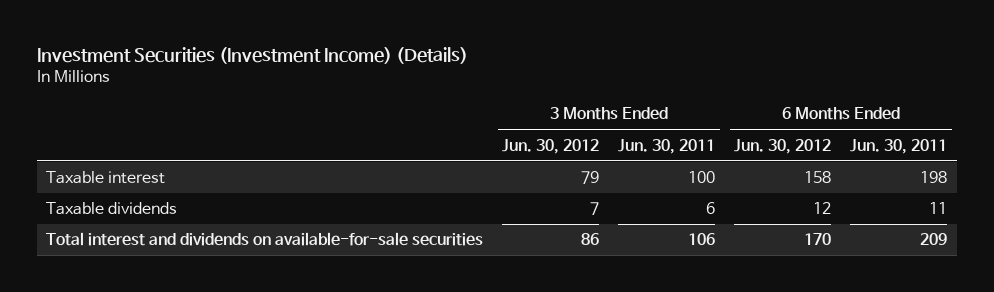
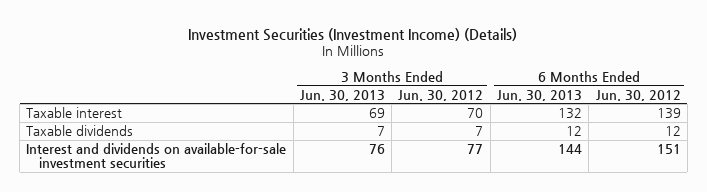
- | 3 Months Ended Jun. 30, 2012 | 3 Months Ended Jun. 30, 2011 | 6 Months Ended Jun. 30, 2012 | 6 Months Ended Jun. 30, 2011
+ | 3 Months Ended Jun. 30, 2013 | 3 Months Ended Jun. 30, 2012 | 6 Months Ended Jun. 30, 2013 | 6 Months Ended Jun. 30, 2012
- Taxable interest | 79 | 100 | 158 | 198
+ Taxable interest | 69 | 70 | 132 | 139
- Total interest and dividends on available-for-sale securities | 86 | 106 | 170 | 209
+ Interest and dividends on available-for-sale investment securities | 76 | 77 | 144 | 151

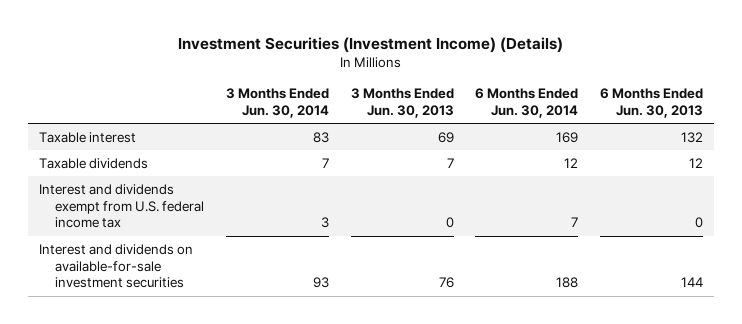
- | 3 Months Ended Jun. 30, 2013 | 3 Months Ended Jun. 30, 2012 | 6 Months Ended Jun. 30, 2013 | 6 Months Ended Jun. 30, 2012
+ | 3 Months Ended Jun. 30, 2014 | 3 Months Ended Jun. 30, 2013 | 6 Months Ended Jun. 30, 2014 | 6 Months Ended Jun. 30, 2013
+ Interest and dividends exempt from U.S. federal income tax | 3 | 0 | 7 | 0

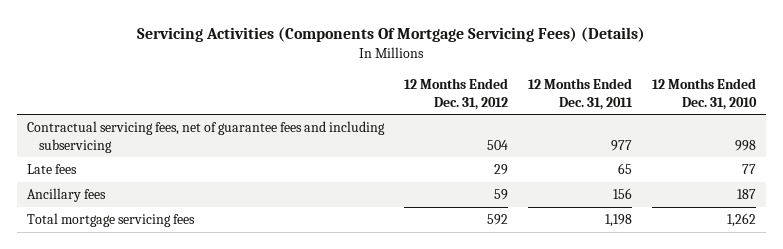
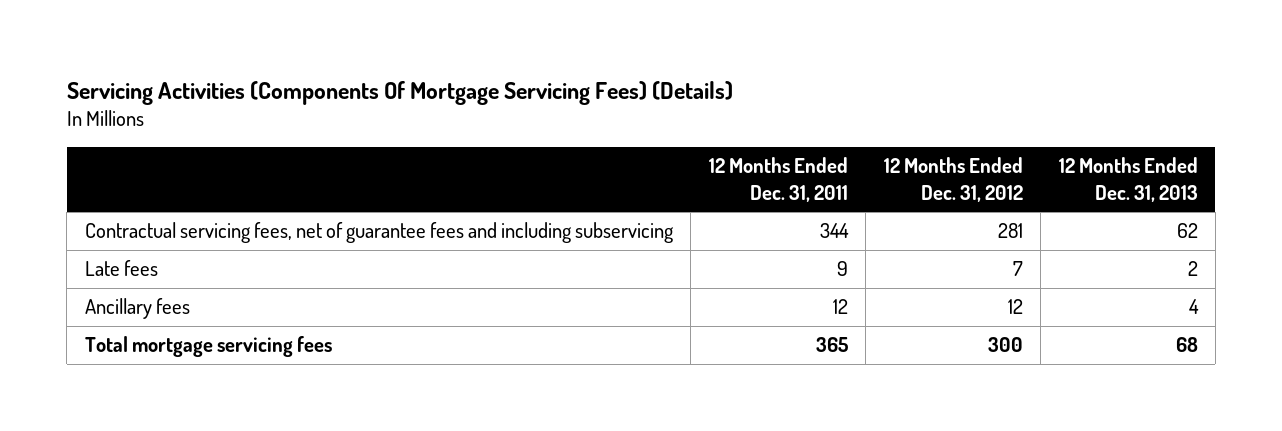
- | 12 Months Ended Dec. 31, 2012 | 12 Months Ended Dec. 31, 2011 | 12 Months Ended Dec. 31, 2010
+ | 12 Months Ended Dec. 31, 2011 | 12 Months Ended Dec. 31, 2012 | 12 Months Ended Dec. 31, 2013
- Contractual servicing fees, net of guarantee fees and including subservicing | 504 | 977 | 998
- Late fees | 29 | 65 | 77
- Ancillary fees | 59 | 156 | 187
- Total mortgage servicing fees | 592 | 1,198 | 1,262
+ Contractual servicing fees, net of guarantee fees and including subservicing | 344 | 281 | 62
+ Late fees | 9 | 7 | 2
+ Ancillary fees | 12 | 12 | 4
+ Total mortgage servicing fees | 365 | 300 | 68

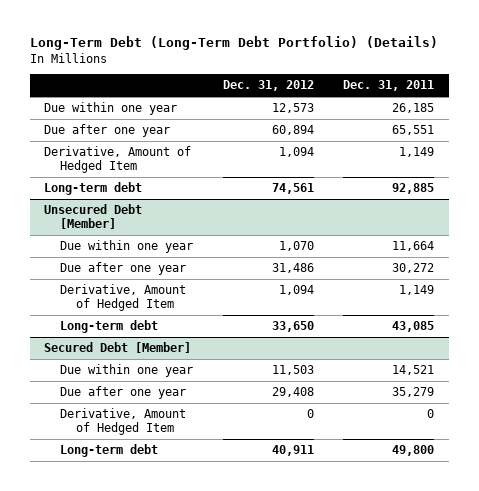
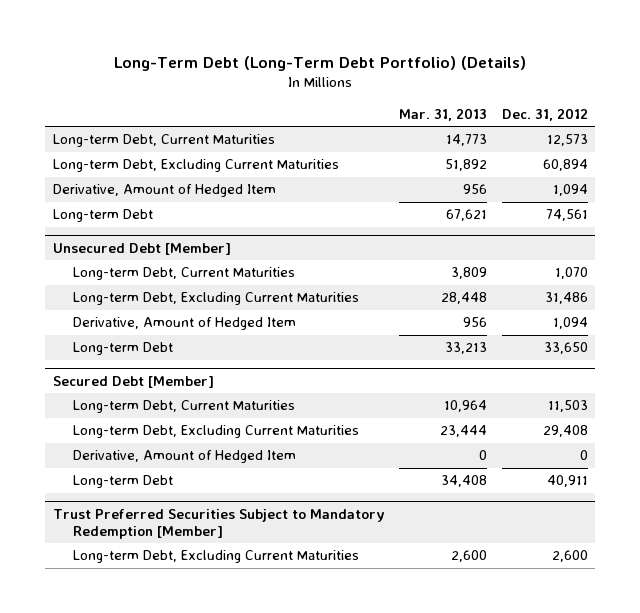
- | Dec. 31, 2012 | Dec. 31, 2011
+ | Mar. 31, 2013 | Dec. 31, 2012
- Due within one year | 12,573 | 26,185
- Due after one year | 60,894 | 65,551
+ Long-term Debt, Current Maturities | 14,773 | 12,573
+ Long-term Debt, Excluding Current Maturities | 51,892 | 60,894
- Long-term debt | 74,561 | 92,885
+ Long-term Debt | 67,621 | 74,561
@ Unsecured Debt [Member]
- Due within one year | 1,070 | 11,664
- Due after one year | 31,486 | 30,272
+ Long-term Debt, Current Maturities | 3,809 | 1,070
+ Long-term Debt, Excluding Current Maturities | 28,448 | 31,486
- Long-term debt | 33,650 | 43,085
+ Long-term Debt | 33,213 | 33,650
@ Secured Debt [Member]
- Due within one year | 11,503 | 14,521
- Due after one year | 29,408 | 35,279
+ Long-term Debt, Current Maturities | 10,964 | 11,503
+ Long-term Debt, Excluding Current Maturities | 23,444 | 29,408
- Long-term debt | 40,911 | 49,800
+ Long-term Debt | 34,408 | 40,911
+ Trust Preferred Securities Subject to Mandatory Redemption [Member]
+ Long-term Debt, Excluding Current Maturities | 2,600 | 2,600

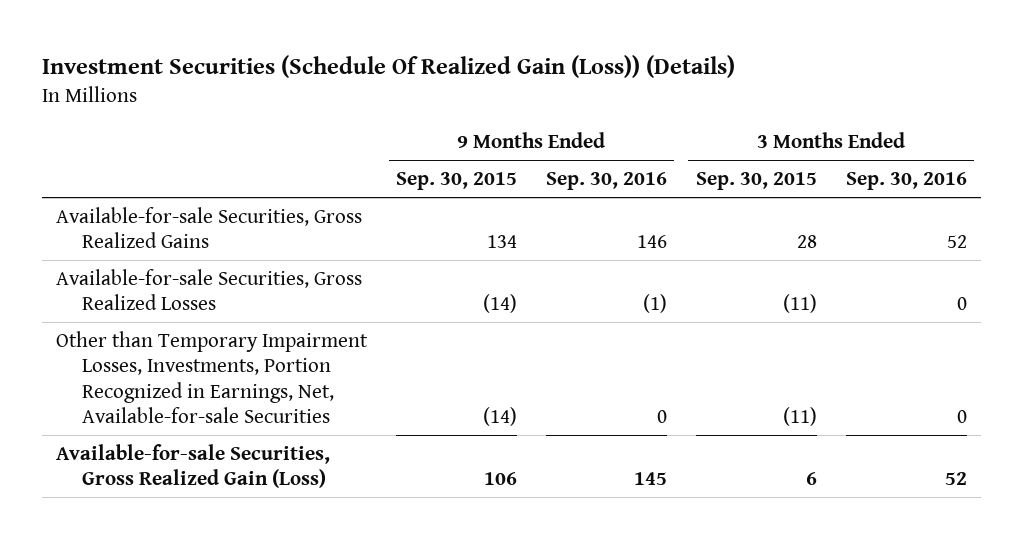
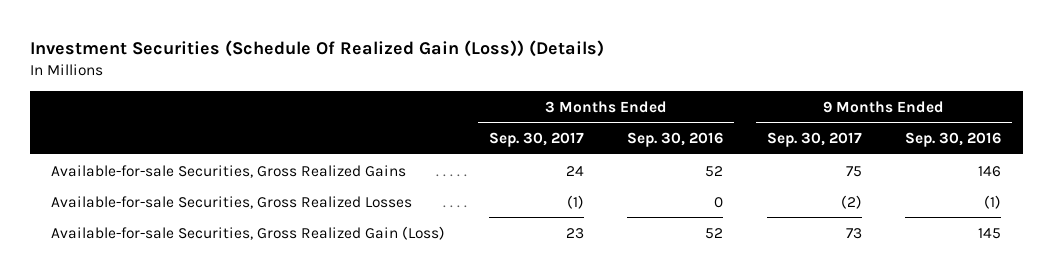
- | 9 Months Ended Sep. 30, 2015 | 9 Months Ended Sep. 30, 2016 | 3 Months Ended Sep. 30, 2015 | 3 Months Ended Sep. 30, 2016
+ | 3 Months Ended Sep. 30, 2017 | 3 Months Ended Sep. 30, 2016 | 9 Months Ended Sep. 30, 2017 | 9 Months Ended Sep. 30, 2016
- Other than Temporary Impairment Losses, Investments, Portion Recognized in Earnings, Net, Available-for-sale Securities | (14) | 0 | (11) | 0

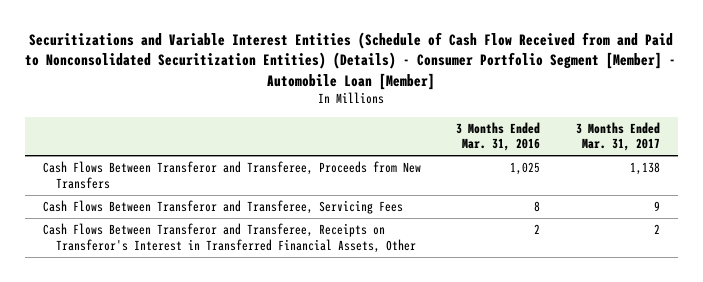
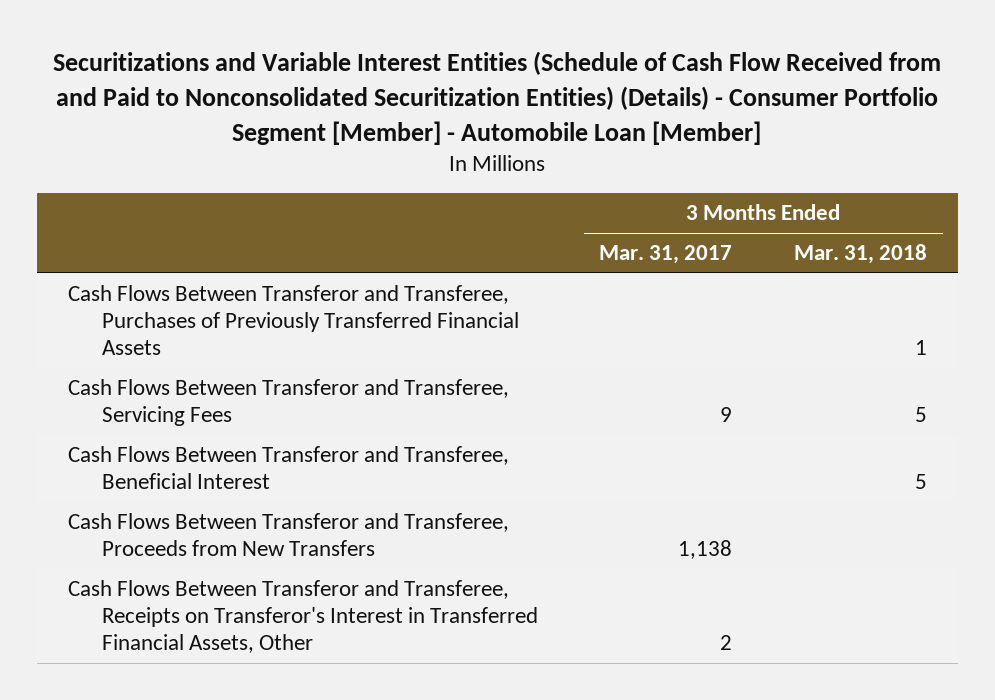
- | 3 Months Ended Mar. 31, 2016 | 3 Months Ended Mar. 31, 2017
+ | 3 Months Ended Mar. 31, 2017 | 3 Months Ended Mar. 31, 2018
+ Cash Flows Between Transferor and Transferee, Purchases of Previously Transferred Financial Assets | | 1
+ Cash Flows Between Transferor and Transferee, Beneficial Interest | | 5
moved down: Cash Flows Between Transferor and Transferee, Proceeds from New Transfers | 1,138 |

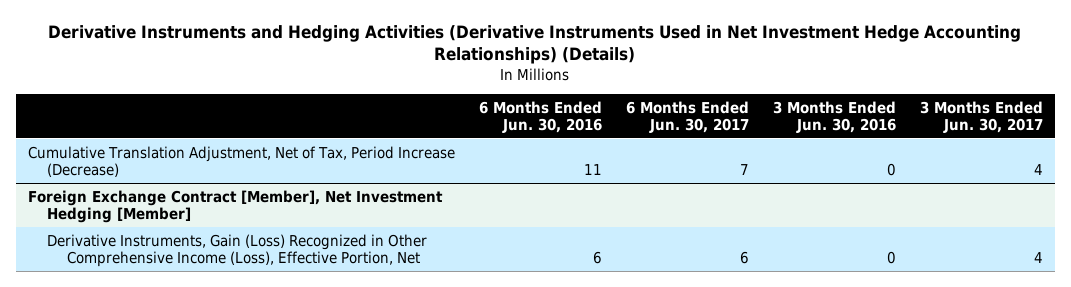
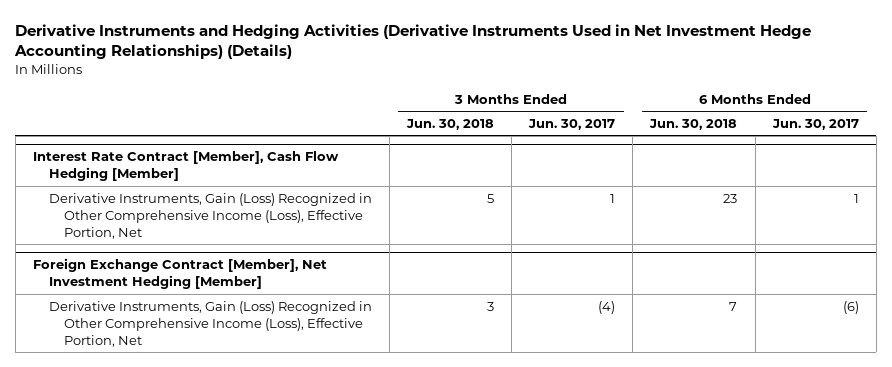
- | 6 Months Ended Jun. 30, 2016 | 6 Months Ended Jun. 30, 2017 | 3 Months Ended Jun. 30, 2016 | 3 Months Ended Jun. 30, 2017
+ | 3 Months Ended Jun. 30, 2018 | 3 Months Ended Jun. 30, 2017 | 6 Months Ended Jun. 30, 2018 | 6 Months Ended Jun. 30, 2017
- Cumulative Translation Adjustment, Net of Tax, Period Increase (Decrease) | 11 | 7 | 0 | 4
+ Interest Rate Contract [Member], Cash Flow Hedging [Member]
+ Derivative Instruments, Gain (Loss) Recognized in Other Comprehensive Income (Loss), Effective Portion, Net | 5 | 1 | 23 | 1
@ Foreign Exchange Contract [Member], Net Investment Hedging [Member]
- Derivative Instruments, Gain (Loss) Recognized in Other Comprehensive Income (Loss), Effective Portion, Net | 6 | 6 | 0 | 4
+ Derivative Instruments, Gain (Loss) Recognized in Other Comprehensive Income (Loss), Effective Portion, Net | 3 | (4) | 7 | (6)

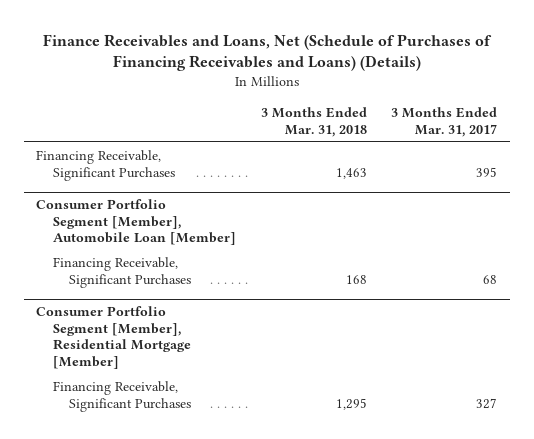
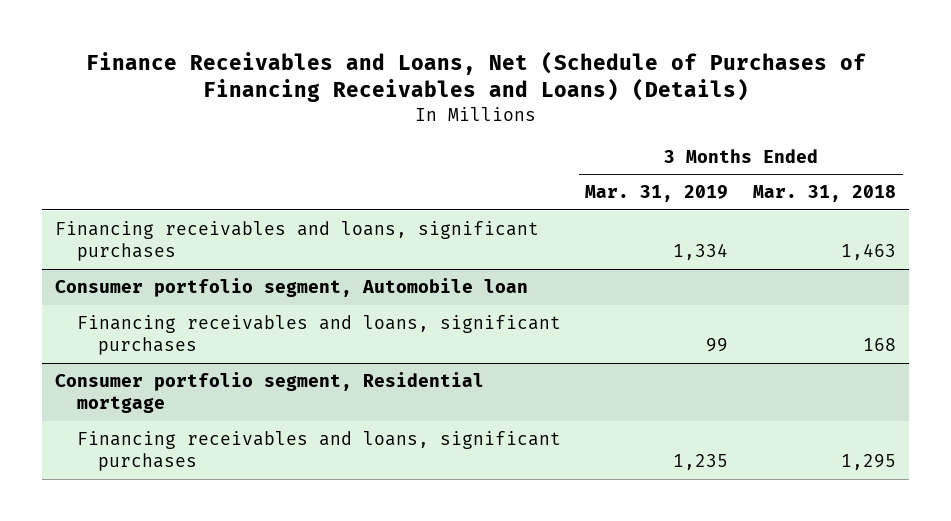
- | 3 Months Ended Mar. 31, 2018 | 3 Months Ended Mar. 31, 2017
+ | 3 Months Ended Mar. 31, 2019 | 3 Months Ended Mar. 31, 2018
- Financing Receivable, Significant Purchases | 1,463 | 395
- Consumer Portfolio Segment [Member], Automobile Loan [Member]
- Financing Receivable, Significant Purchases | 168 | 68
- Consumer Portfolio Segment [Member], Residential Mortgage [Member]
- Financing Receivable, Significant Purchases | 1,295 | 327
+ Financing receivables and loans, significant purchases | 1,334 | 1,463
+ Consumer portfolio segment, Automobile loan
+ Financing receivables and loans, significant purchases | 99 | 168
+ Consumer portfolio segment, Residential mortgage
+ Financing receivables and loans, significant purchases | 1,235 | 1,295

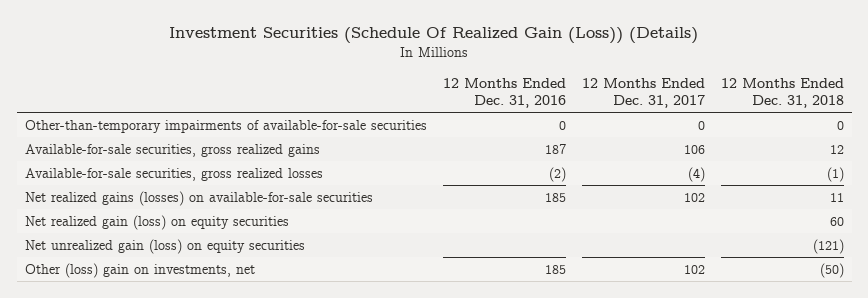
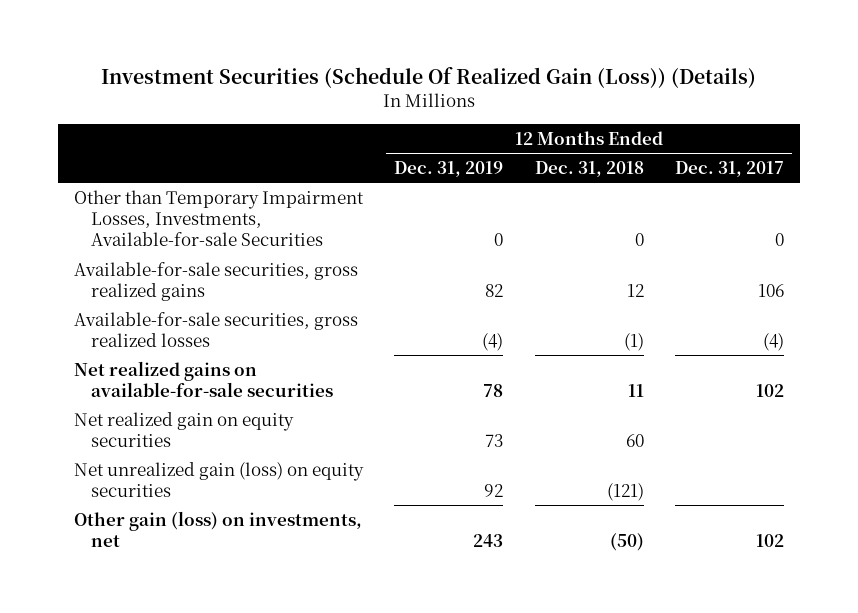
- | 12 Months Ended Dec. 31, 2016 | 12 Months Ended Dec. 31, 2017 | 12 Months Ended Dec. 31, 2018
+ | 12 Months Ended Dec. 31, 2019 | 12 Months Ended Dec. 31, 2018 | 12 Months Ended Dec. 31, 2017
- Other-than-temporary impairments of available-for-sale securities | 0 | 0 | 0
+ Other than Temporary Impairment Losses, Investments, Available-for-sale Securities | 0 | 0 | 0
- Net realized gains (losses) on available-for-sale securities | 185 | 102 | 11
- Net realized gain (loss) on equity securities | | | 60
+ Net realized gains on available-for-sale securities | 78 | 11 | 102
+ Net realized gain on equity securities | 73 | 60 |
- Other (loss) gain on investments, net | 185 | 102 | (50)
+ Other gain (loss) on investments, net | 243 | (50) | 102

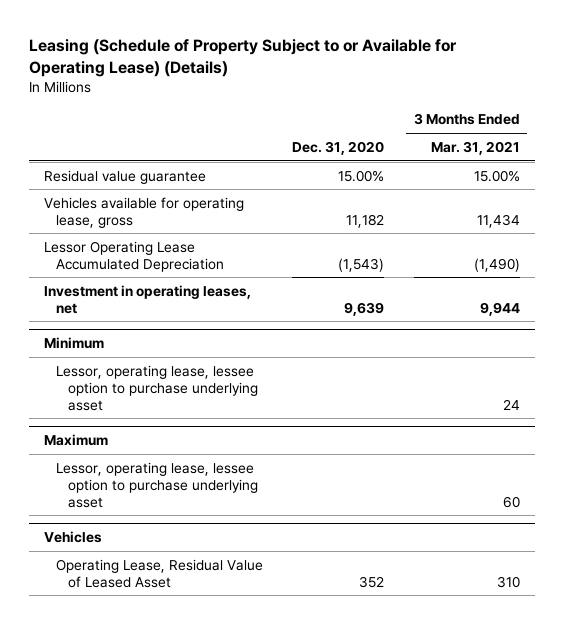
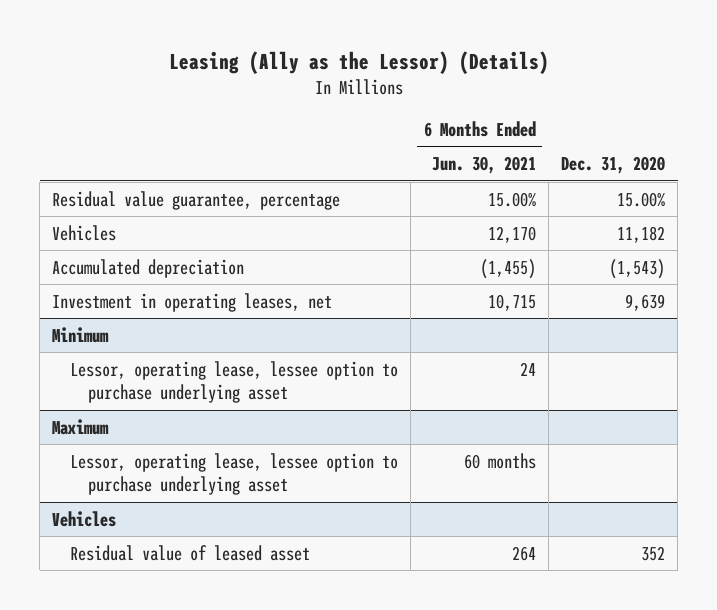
- Leasing (Schedule of Property Subject to or Available for Operating Lease) (Details)
+ Leasing (Ally as the Lessor) (Details)
- | Dec. 31, 2020 | 3 Months Ended Mar. 31, 2021
+ | 6 Months Ended Jun. 30, 2021 | Dec. 31, 2020
- Residual value guarantee | 15.00% | 15.00%
- Vehicles available for operating lease, gross | 11,182 | 11,434
- Lessor Operating Lease Accumulated Depreciation | (1,543) | (1,490)
+ Residual value guarantee, percentage | 15.00% | 15.00%
+ Vehicles | 12,170 | 11,182
+ Accumulated depreciation | (1,455) | (1,543)
@ Vehicles
- Operating Lease, Residual Value of Leased Asset | 352 | 310
+ Residual value of leased asset | 264 | 352

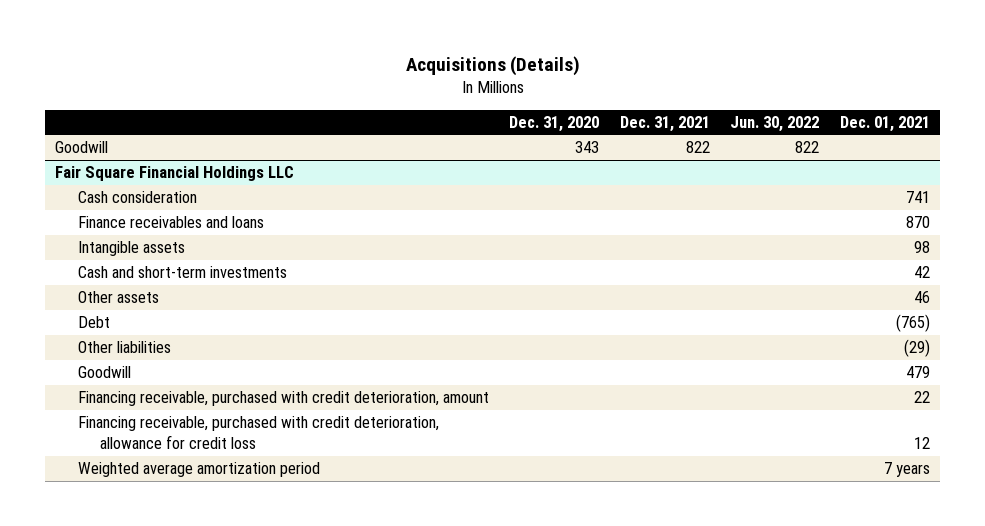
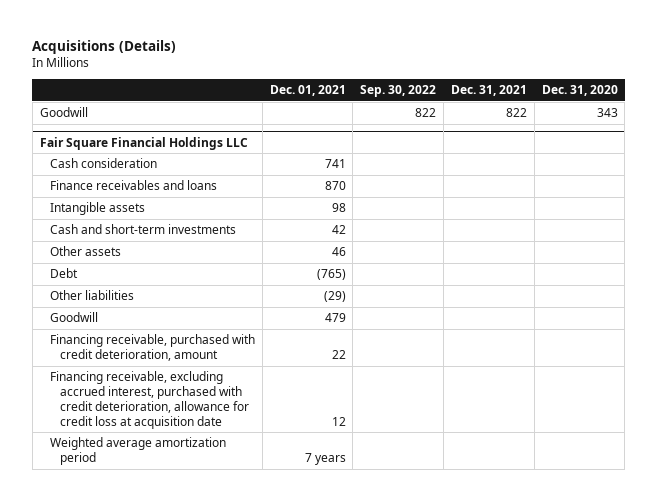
- | Dec. 31, 2020 | Dec. 31, 2021 | Jun. 30, 2022 | Dec. 01, 2021
+ | Dec. 01, 2021 | Sep. 30, 2022 | Dec. 31, 2021 | Dec. 31, 2020
@ Fair Square Financial Holdings LLC
- Financing receivable, purchased with credit deterioration, allowance for credit loss | | | | 12
+ Financing receivable, excluding accrued interest, purchased with credit deterioration, allowance for credit loss at acquisition date | 12 | | |

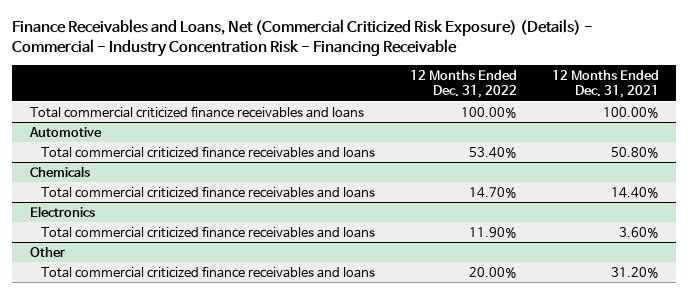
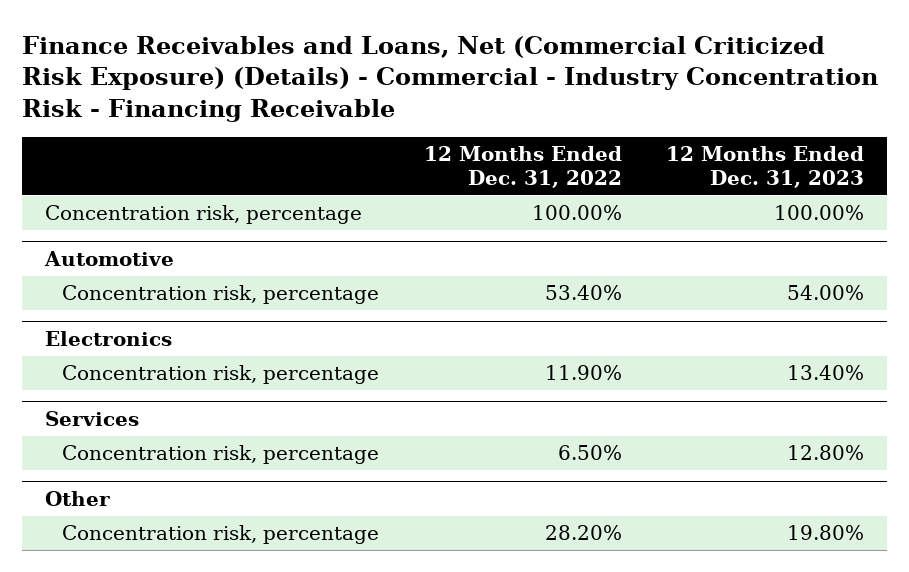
- | 12 Months Ended Dec. 31, 2022 | 12 Months Ended Dec. 31, 2021
+ | 12 Months Ended Dec. 31, 2022 | 12 Months Ended Dec. 31, 2023
- Total commercial criticized finance receivables and loans | 100.00% | 100.00%
+ Concentration risk, percentage | 100.00% | 100.00%
@ Automotive
- Total commercial criticized finance receivables and loans | 53.40% | 50.80%
- Chemicals
- Total commercial criticized finance receivables and loans | 14.70% | 14.40%
@ Automotive
+ Concentration risk, percentage | 53.40% | 54.00%
@ Electronics
- Total commercial criticized finance receivables and loans | 11.90% | 3.60%
+ Concentration risk, percentage | 11.90% | 13.40%
+ Services
+ Concentration risk, percentage | 6.50% | 12.80%
@ Other
- Total commercial criticized finance receivables and loans | 20.00% | 31.20%
+ Concentration risk, percentage | 28.20% | 19.80%

